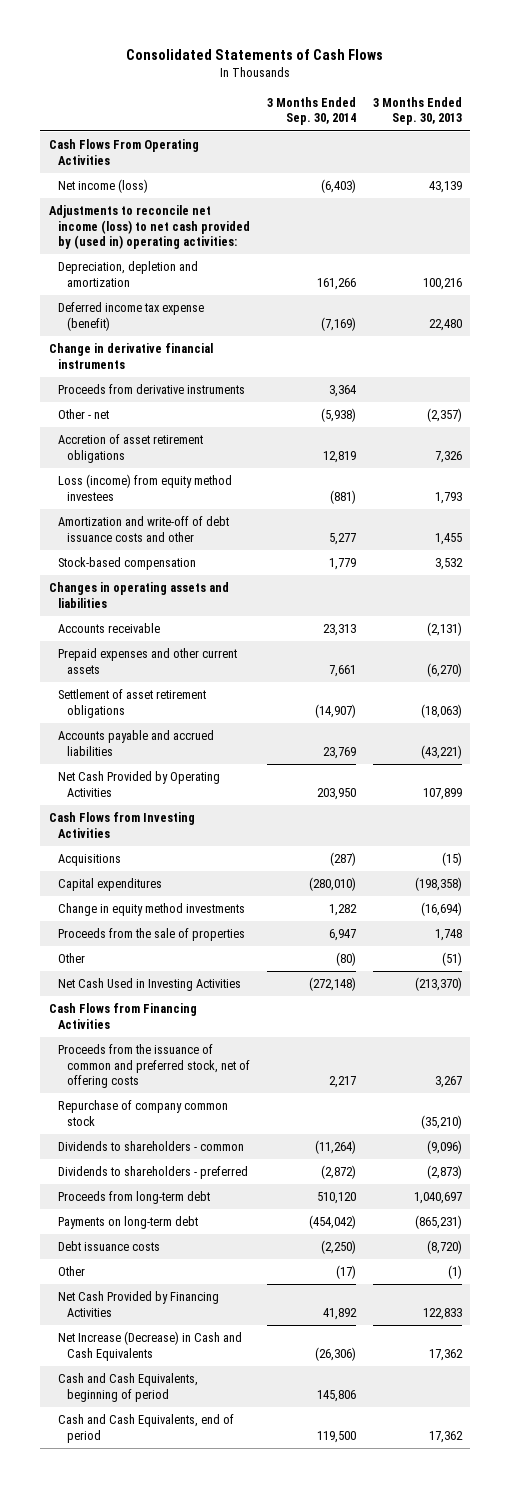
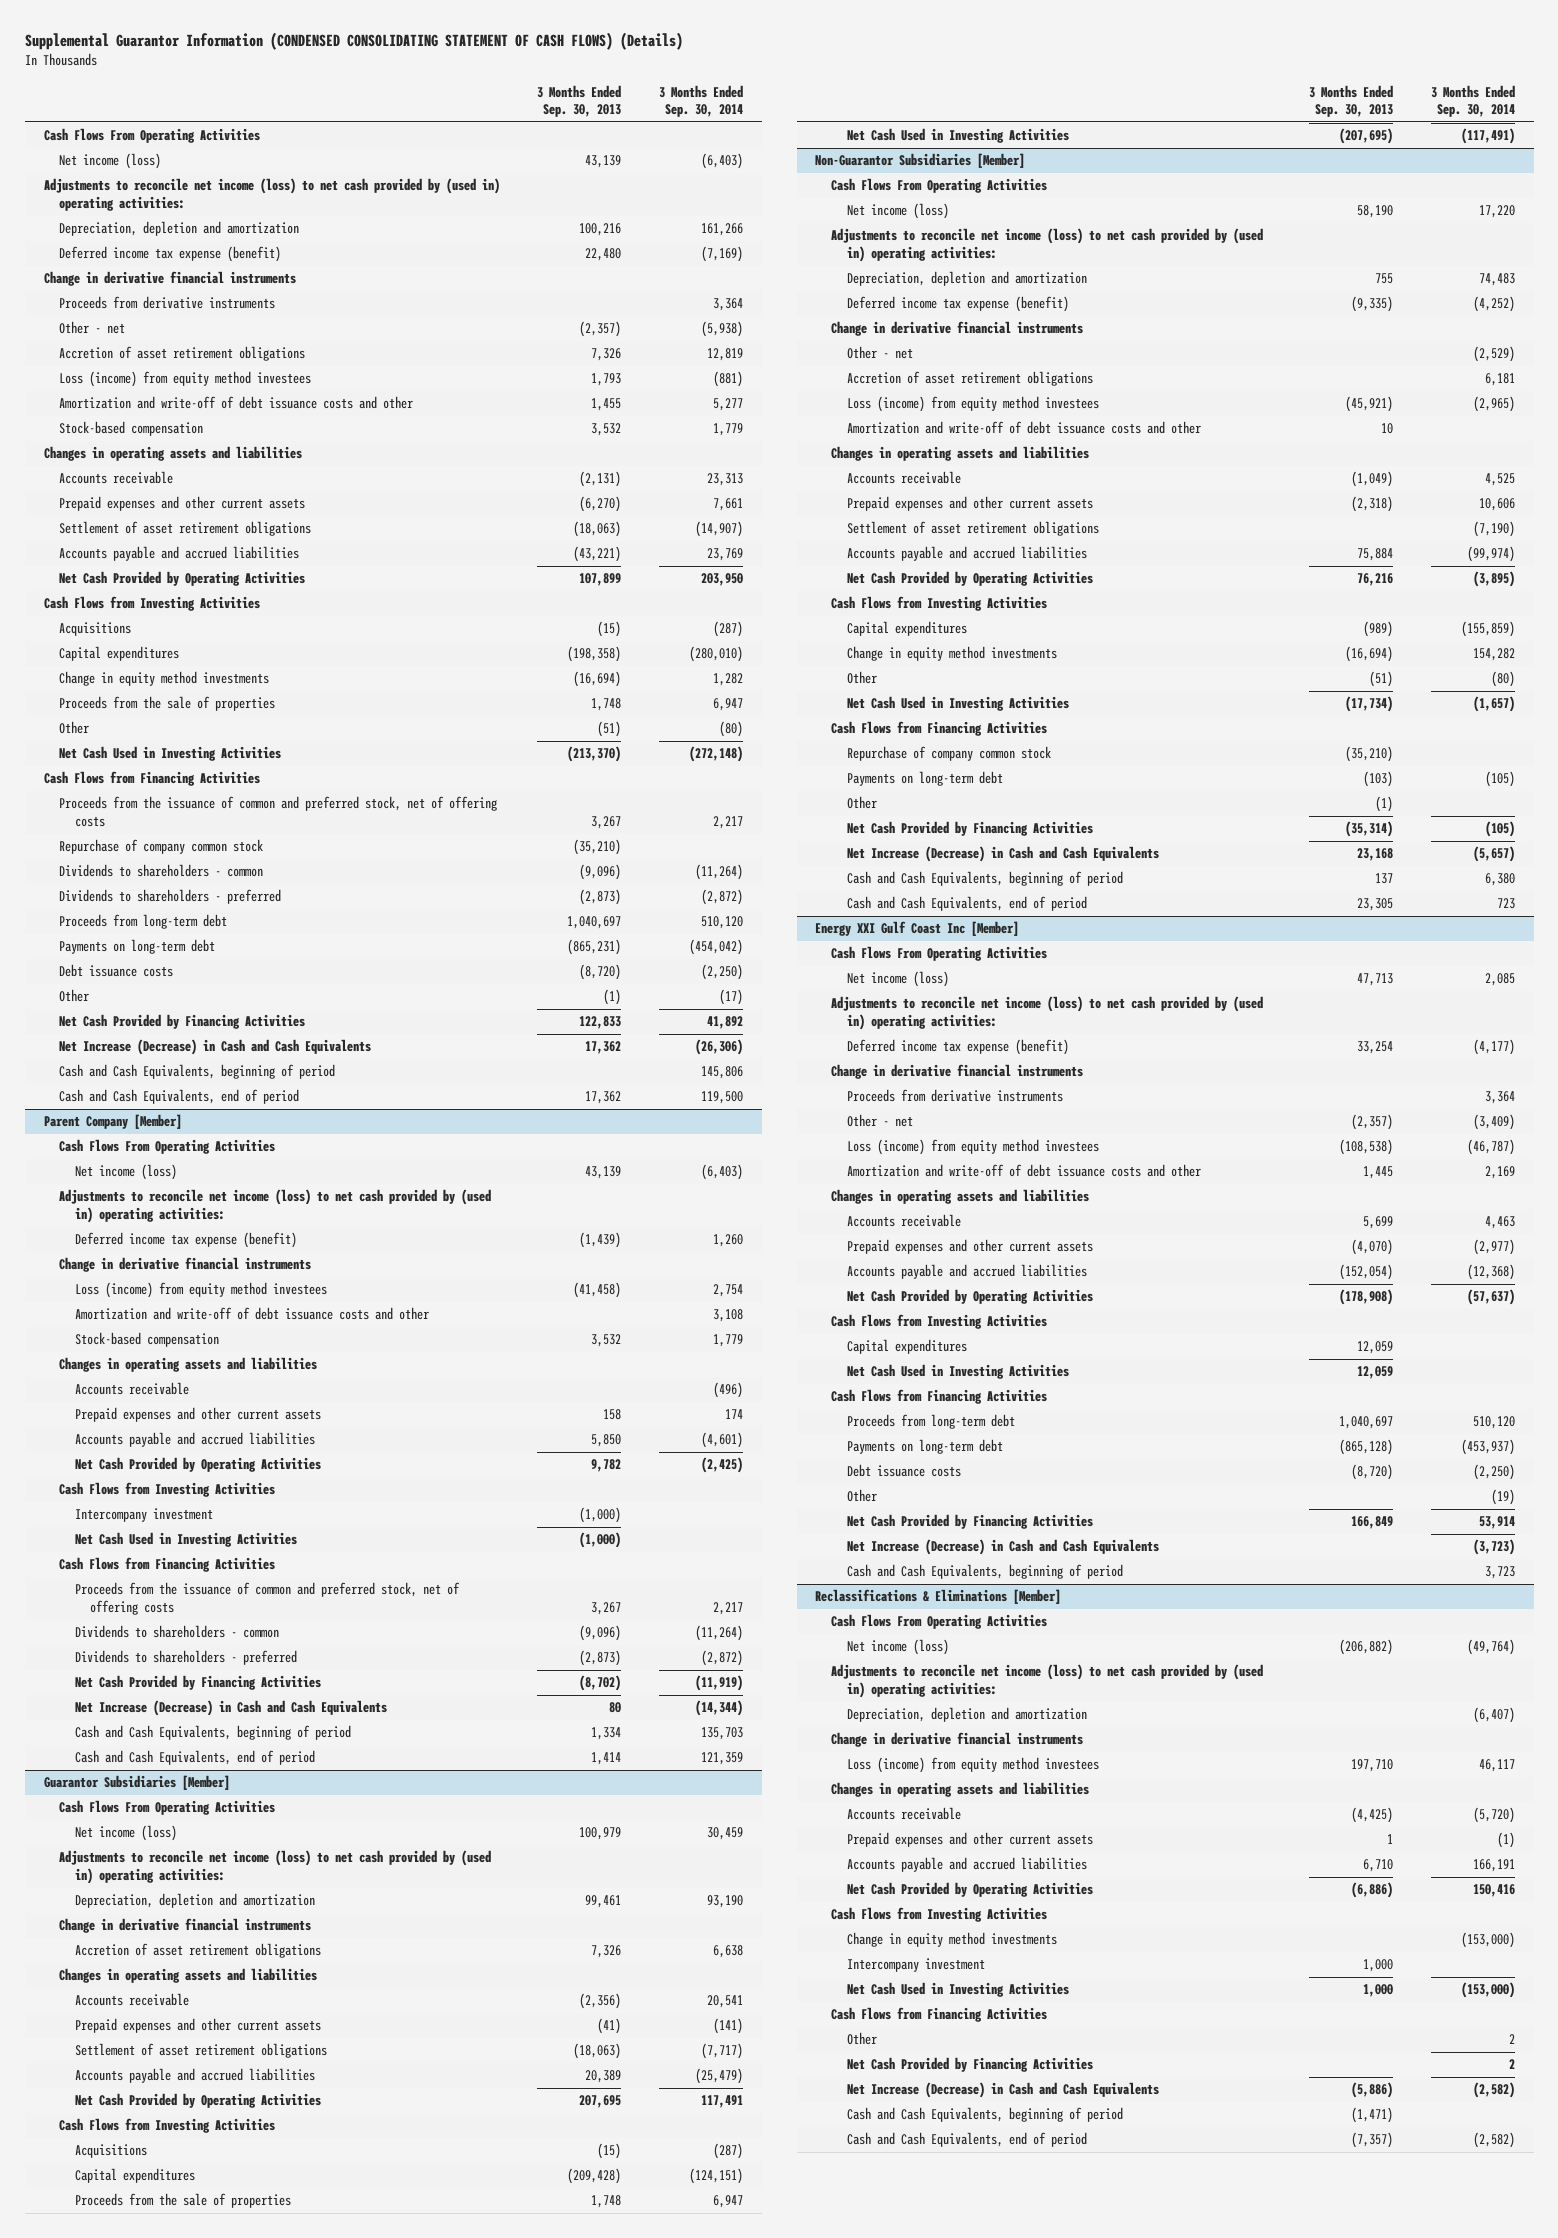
- Consolidated Statements of Cash Flows
+ Supplemental Guarantor Information (CONDENSED CONSOLIDATING STATEMENT OF CASH FLOWS) (Details)
- | 3 Months Ended Sep. 30, 2014 | 3 Months Ended Sep. 30, 2013
+ | 3 Months Ended Sep. 30, 2013 | 3 Months Ended Sep. 30, 2014
+ Parent Company [Member]
+ Cash Flows From Operating Activities
+ Net income (loss) | 43,139 | (6,403)
+ Adjustments to reconcile net income (loss) to net cash provided by (used in) operating activities:
+ Deferred income tax expense (benefit) | (1,439) | 1,260
+ Change in derivative financial instruments
+ Loss (income) from equity method investees | (41,458) | 2,754
+ Amortization and write-off of debt issuance costs and other | | 3,108
+ Stock-based compensation | 3,532 | 1,779
+ Changes in operating assets and liabilities
+ Accounts receivable | | (496)
+ Prepaid expenses and other current assets | 158 | 174
+ Accounts payable and accrued liabilities | 5,850 | (4,601)
+ Net Cash Provided by Operating Activities | 9,782 | (2,425)
+ Cash Flows from Investing Activities
+ Intercompany investment | (1,000) |
+ Net Cash Used in Investing Activities | (1,000) |
+ Cash Flows from Financing Activities
+ Proceeds from the issuance of common and preferred stock, net of offering costs | 3,267 | 2,217
+ Dividends to shareholders - common | (9,096) | (11,264)
+ Dividends to shareholders - preferred | (2,873) | (2,872)
+ Net Cash Provided by Financing Activities | (8,702) | (11,919)
+ Net Increase (Decrease) in Cash and Cash Equivalents | 80 | (14,344)
+ Cash and Cash Equivalents, beginning of period | 1,334 | 135,703
+ Cash and Cash Equivalents, end of period | 1,414 | 121,359
+ Guarantor Subsidiaries [Member]
+ Cash Flows From Operating Activities
+ Net income (loss) | 100,979 | 30,459
+ Adjustments to reconcile net income (loss) to net cash provided by (used in) operating activities:
+ Depreciation, depletion and amortization | 99,461 | 93,190
+ Change in derivative financial instruments
+ Accretion of asset retirement obligations | 7,326 | 6,638
+ Changes in operating assets and liabilities
+ Accounts receivable | (2,356) | 20,541
+ Prepaid expenses and other current assets | (41) | (141)
+ Settlement of asset retirement obligations | (18,063) | (7,717)
+ Accounts payable and accrued liabilities | 20,389 | (25,479)
+ Net Cash Provided by Operating Activities | 207,695 | 117,491
+ Cash Flows from Investing Activities
+ Acquisitions | (15) | (287)
+ Capital expenditures | (209,428) | (124,151)
+ Proceeds from the sale of properties | 1,748 | 6,947
+ Net Cash Used in Investing Activities | (207,695) | (117,491)
+ Non-Guarantor Subsidiaries [Member]
+ Cash Flows From Operating Activities
+ Net income (loss) | 58,190 | 17,220
+ Adjustments to reconcile net income (loss) to net cash provided by (used in) operating activities:
+ Depreciation, depletion and amortization | 755 | 74,483
+ Deferred income tax expense (benefit) | (9,335) | (4,252)
+ Change in derivative financial instruments
+ Other - net | | (2,529)
+ Accretion of asset retirement obligations | | 6,181
+ Loss (income) from equity method investees | (45,921) | (2,965)
+ Amortization and write-off of debt issuance costs and other | 10 |
+ Changes in operating assets and liabilities
+ Accounts receivable | (1,049) | 4,525
+ Prepaid expenses and other current assets | (2,318) | 10,606
+ Settlement of asset retirement obligations | | (7,190)
+ Accounts payable and accrued liabilities | 75,884 | (99,974)
+ Net Cash Provided by Operating Activities | 76,216 | (3,895)
+ Cash Flows from Investing Activities
+ Capital expenditures | (989) | (155,859)
+ Change in equity method investments | (16,694) | 154,282
+ Other | (51) | (80)
+ Net Cash Used in Investing Activities | (17,734) | (1,657)
+ Cash Flows from Financing Activities
+ Repurchase of company common stock | (35,210) |
+ Payments on long-term debt | (103) | (105)
+ Other | (1) |
+ Net Cash Provided by Financing Activities | (35,314) | (105)
+ Net Increase (Decrease) in Cash and Cash Equivalents | 23,168 | (5,657)
+ Cash and Cash Equivalents, beginning of period | 137 | 6,380
+ Cash and Cash Equivalents, end of period | 23,305 | 723
+ Energy XXI Gulf Coast Inc [Member]
+ Cash Flows From Operating Activities
+ Net income (loss) | 47,713 | 2,085
+ Adjustments to reconcile net income (loss) to net cash provided by (used in) operating activities:
+ Deferred income tax expense (benefit) | 33,254 | (4,177)
+ Change in derivative financial instruments
+ Proceeds from derivative instruments | | 3,364
+ Other - net | (2,357) | (3,409)
+ Loss (income) from equity method investees | (108,538) | (46,787)
+ Amortization and write-off of debt issuance costs and other | 1,445 | 2,169
+ Changes in operating assets and liabilities
+ Accounts receivable | 5,699 | 4,463
+ Prepaid expenses and other current assets | (4,070) | (2,977)
+ Accounts payable and accrued liabilities | (152,054) | (12,368)
+ Net Cash Provided by Operating Activities | (178,908) | (57,637)
+ Cash Flows from Investing Activities
+ Capital expenditures | 12,059 |
+ Net Cash Used in Investing Activities | 12,059 |
+ Cash Flows from Financing Activities
+ Proceeds from long-term debt | 1,040,697 | 510,120
+ Payments on long-term debt | (865,128) | (453,937)
+ Debt issuance costs | (8,720) | (2,250)
+ Other | | (19)
+ Net Cash Provided by Financing Activities | 166,849 | 53,914
+ Net Increase (Decrease) in Cash and Cash Equivalents | | (3,723)
+ Cash and Cash Equivalents, beginning of period | | 3,723
+ Reclassifications & Eliminations [Member]
+ Cash Flows From Operating Activities
+ Net income (loss) | (206,882) | (49,764)
+ Adjustments to reconcile net income (loss) to net cash provided by (used in) operating activities:
+ Depreciation, depletion and amortization | | (6,407)
+ Change in derivative financial instruments
+ Loss (income) from equity method investees | 197,710 | 46,117
+ Changes in operating assets and liabilities
+ Accounts receivable | (4,425) | (5,720)
+ Prepaid expenses and other current assets | 1 | (1)
+ Accounts payable and accrued liabilities | 6,710 | 166,191
+ Net Cash Provided by Operating Activities | (6,886) | 150,416
+ Cash Flows from Investing Activities
+ Change in equity method investments | | (153,000)
+ Intercompany investment | 1,000 |
+ Net Cash Used in Investing Activities | 1,000 | (153,000)
+ Cash Flows from Financing Activities
+ Other | | 2
+ Net Cash Provided by Financing Activities | | 2
+ Net Increase (Decrease) in Cash and Cash Equivalents | (5,886) | (2,582)
+ Cash and Cash Equivalents, beginning of period | (1,471) |
+ Cash and Cash Equivalents, end of period | (7,357) | (2,582)

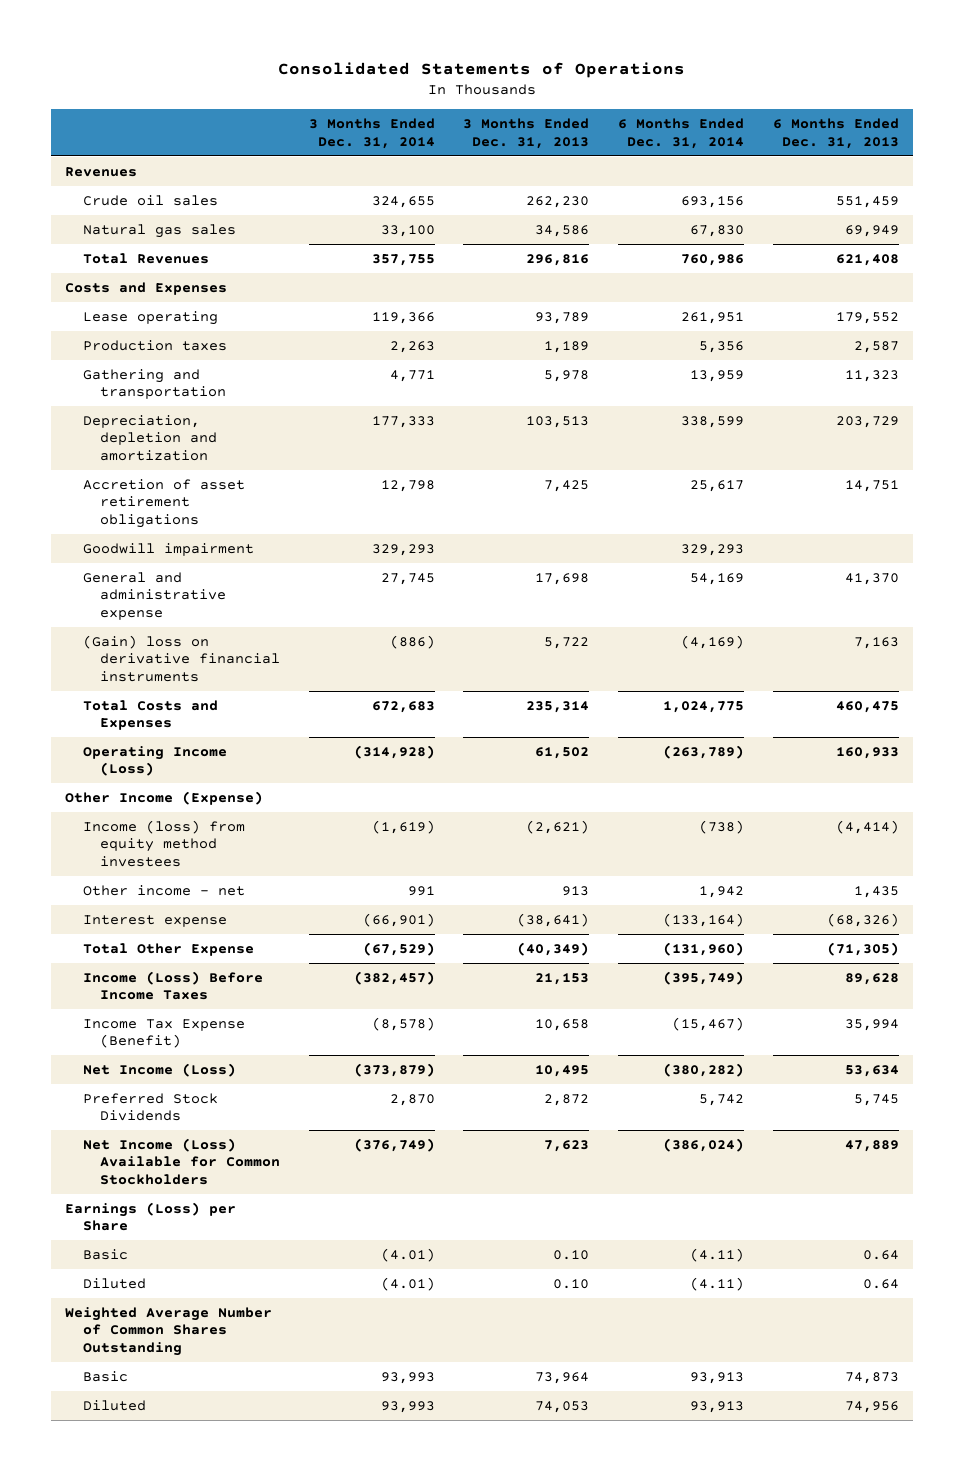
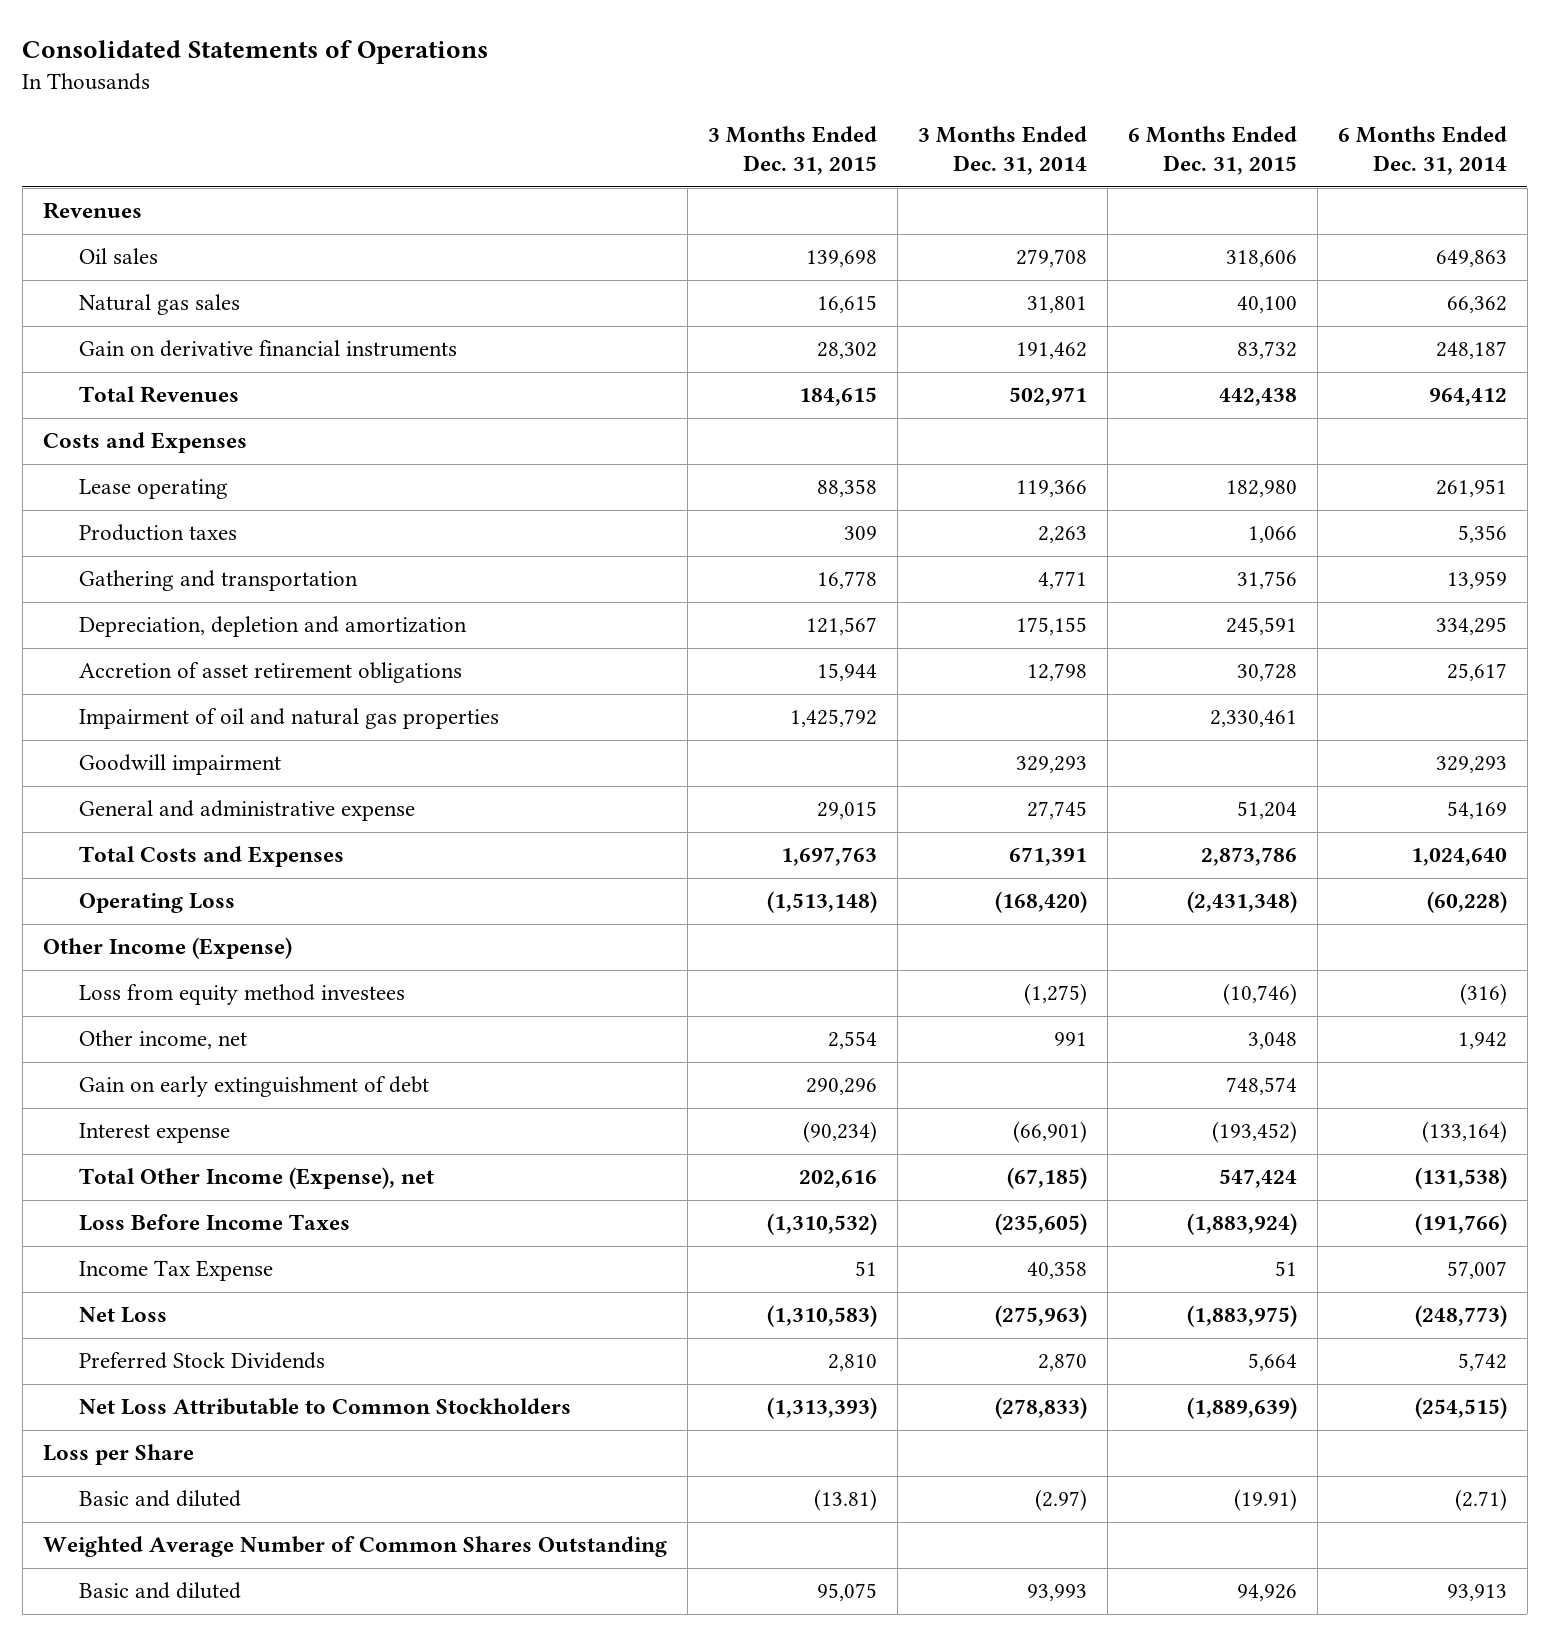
- | 3 Months Ended Dec. 31, 2014 | 3 Months Ended Dec. 31, 2013 | 6 Months Ended Dec. 31, 2014 | 6 Months Ended Dec. 31, 2013
+ | 3 Months Ended Dec. 31, 2015 | 3 Months Ended Dec. 31, 2014 | 6 Months Ended Dec. 31, 2015 | 6 Months Ended Dec. 31, 2014
- Crude oil sales | 324,655 | 262,230 | 693,156 | 551,459
- Natural gas sales | 33,100 | 34,586 | 67,830 | 69,949
- Total Revenues | 357,755 | 296,816 | 760,986 | 621,408
+ Oil sales | 139,698 | 279,708 | 318,606 | 649,863
+ Natural gas sales | 16,615 | 31,801 | 40,100 | 66,362
+ Gain on derivative financial instruments | 28,302 | 191,462 | 83,732 | 248,187
+ Total Revenues | 184,615 | 502,971 | 442,438 | 964,412
- Depreciation, depletion and amortization | 177,333 | 103,513 | 338,599 | 203,729
+ Depreciation, depletion and amortization | 121,567 | 175,155 | 245,591 | 334,295
+ Impairment of oil and natural gas properties | 1,425,792 | | 2,330,461 |
- (Gain) loss on derivative financial instruments | (886) | 5,722 | (4,169) | 7,163
- Total Costs and Expenses | 672,683 | 235,314 | 1,024,775 | 460,475
- Operating Income (Loss) | (314,928) | 61,502 | (263,789) | 160,933
+ Total Costs and Expenses | 1,697,763 | 671,391 | 2,873,786 | 1,024,640
+ Operating Loss | (1,513,148) | (168,420) | (2,431,348) | (60,228)
- Income (loss) from equity method investees | (1,619) | (2,621) | (738) | (4,414)
- Other income - net | 991 | 913 | 1,942 | 1,435
+ Loss from equity method investees | | (1,275) | (10,746) | (316)
+ Other income, net | 2,554 | 991 | 3,048 | 1,942
+ Gain on early extinguishment of debt | 290,296 | | 748,574 |
- Total Other Expense | (67,529) | (40,349) | (131,960) | (71,305)
- Income (Loss) Before Income Taxes | (382,457) | 21,153 | (395,749) | 89,628
- Income Tax Expense (Benefit) | (8,578) | 10,658 | (15,467) | 35,994
- Net Income (Loss) | (373,879) | 10,495 | (380,282) | 53,634
+ Total Other Income (Expense), net | 202,616 | (67,185) | 547,424 | (131,538)
+ Loss Before Income Taxes | (1,310,532) | (235,605) | (1,883,924) | (191,766)
+ Income Tax Expense | 51 | 40,358 | 51 | 57,007
+ Net Loss | (1,310,583) | (275,963) | (1,883,975) | (248,773)
- Net Income (Loss) Available for Common Stockholders | (376,749) | 7,623 | (386,024) | 47,889
- Earnings (Loss) per Share
- Basic | (4.01) | 0.10 | (4.11) | 0.64
- Diluted | (4.01) | 0.10 | (4.11) | 0.64
+ Net Loss Attributable to Common Stockholders | (1,313,393) | (278,833) | (1,889,639) | (254,515)
+ Loss per Share
+ Basic and diluted | (13.81) | (2.97) | (19.91) | (2.71)
- Basic | 93,993 | 73,964 | 93,913 | 74,873
- Diluted | 93,993 | 74,053 | 93,913 | 74,956
+ Basic and diluted | 95,075 | 93,993 | 94,926 | 93,913

